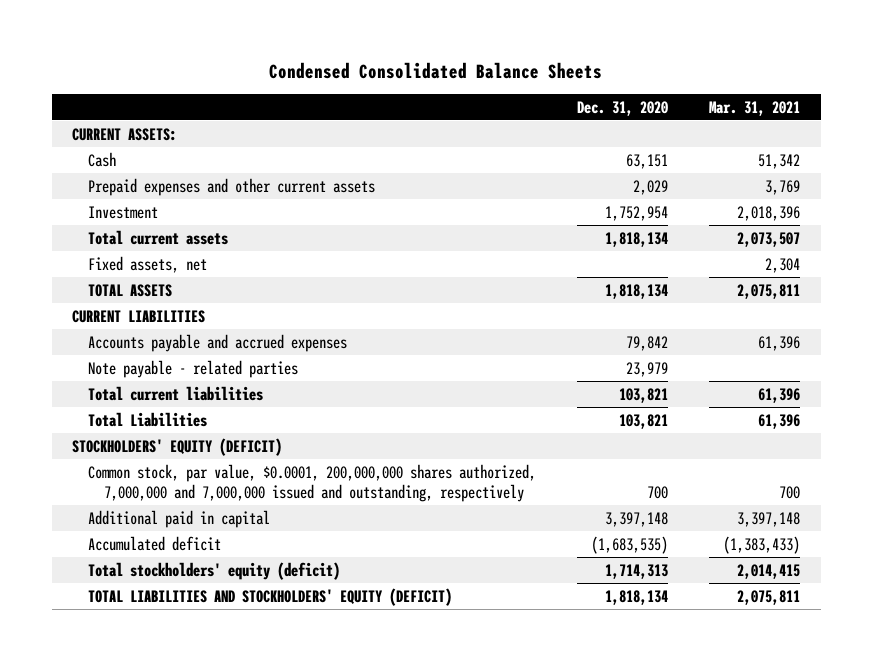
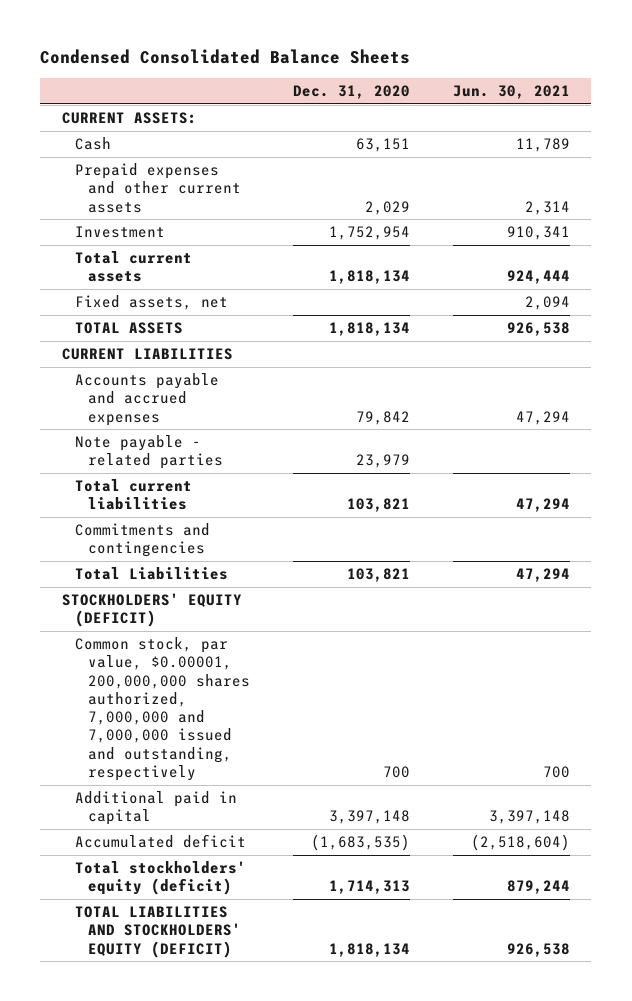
- | Dec. 31, 2020 | Mar. 31, 2021
+ | Dec. 31, 2020 | Jun. 30, 2021
+ Commitments and contingencies
- Common stock, par value, $0.0001, 200,000,000 shares authorized, 7,000,000 and 7,000,000 issued and outstanding, respectively | 700 | 700
+ Common stock, par value, $0.00001, 200,000,000 shares authorized, 7,000,000 and 7,000,000 issued and outstanding, respectively | 700 | 700

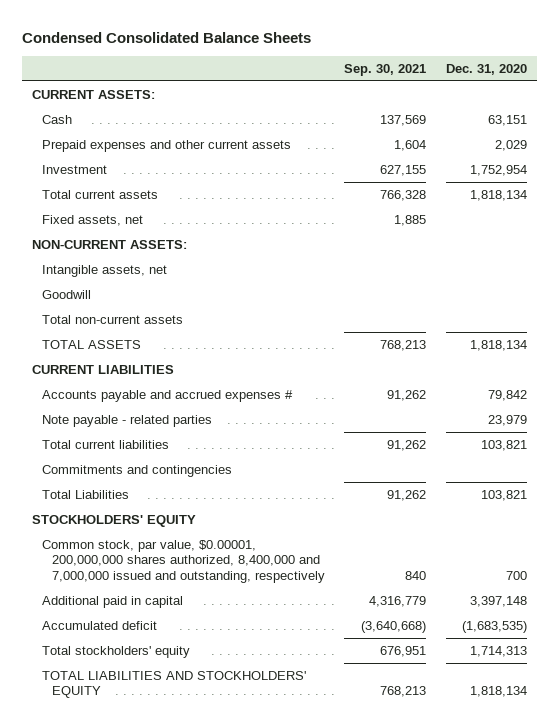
- | Dec. 31, 2020 | Jun. 30, 2021
+ | Sep. 30, 2021 | Dec. 31, 2020
+ NON-CURRENT ASSETS:
+ Intangible assets, net
+ Goodwill
+ Total non-current assets
- Accounts payable and accrued expenses | 79,842 | 47,294
+ Accounts payable and accrued expenses # | 91,262 | 79,842
- STOCKHOLDERS' EQUITY (DEFICIT)
- Common stock, par value, $0.00001, 200,000,000 shares authorized, 7,000,000 and 7,000,000 issued and outstanding, respectively | 700 | 700
+ STOCKHOLDERS' EQUITY
+ Common stock, par value, $0.00001, 200,000,000 shares authorized, 8,400,000 and 7,000,000 issued and outstanding, respectively | 840 | 700
- Total stockholders' equity (deficit) | 1,714,313 | 879,244
- TOTAL LIABILITIES AND STOCKHOLDERS' EQUITY (DEFICIT) | 1,818,134 | 926,538
+ Total stockholders' equity | 676,951 | 1,714,313
+ TOTAL LIABILITIES AND STOCKHOLDERS' EQUITY | 768,213 | 1,818,134

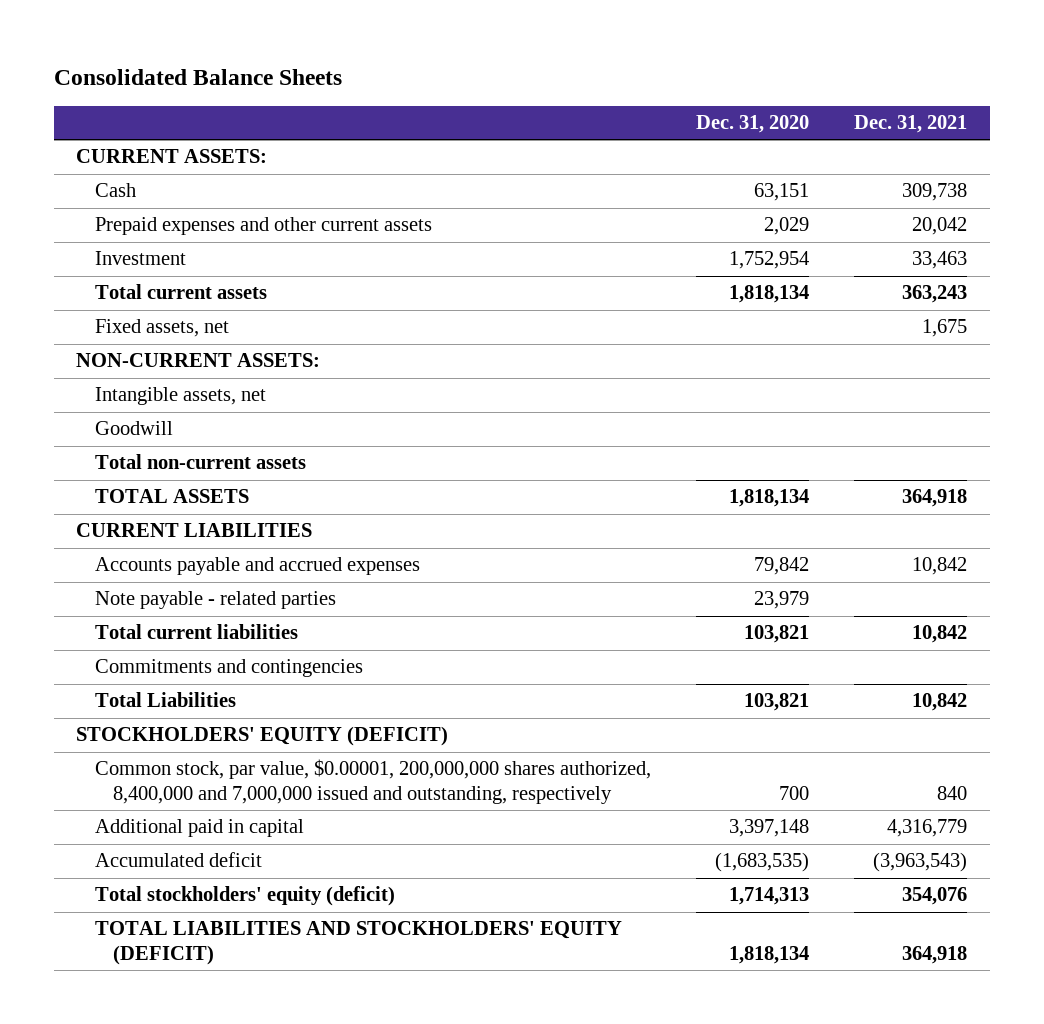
- Condensed Consolidated Balance Sheets
+ Consolidated Balance Sheets
- | Sep. 30, 2021 | Dec. 31, 2020
+ | Dec. 31, 2020 | Dec. 31, 2021
- Accounts payable and accrued expenses # | 91,262 | 79,842
+ Accounts payable and accrued expenses | 79,842 | 10,842
- STOCKHOLDERS' EQUITY
+ STOCKHOLDERS' EQUITY (DEFICIT)
- Total stockholders' equity | 676,951 | 1,714,313
- TOTAL LIABILITIES AND STOCKHOLDERS' EQUITY | 768,213 | 1,818,134
+ Total stockholders' equity (deficit) | 1,714,313 | 354,076
+ TOTAL LIABILITIES AND STOCKHOLDERS' EQUITY (DEFICIT) | 1,818,134 | 364,918

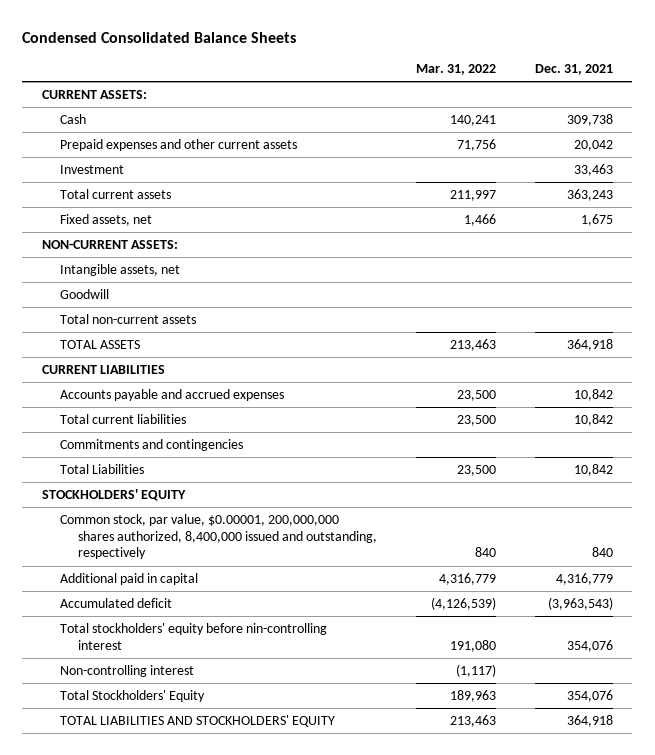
- Consolidated Balance Sheets
+ Condensed Consolidated Balance Sheets
- | Dec. 31, 2020 | Dec. 31, 2021
+ | Mar. 31, 2022 | Dec. 31, 2021
- Note payable - related parties | 23,979 |
- STOCKHOLDERS' EQUITY (DEFICIT)
- Common stock, par value, $0.00001, 200,000,000 shares authorized, 8,400,000 and 7,000,000 issued and outstanding, respectively | 700 | 840
+ STOCKHOLDERS' EQUITY
+ Common stock, par value, $0.00001, 200,000,000 shares authorized, 8,400,000 issued and outstanding, respectively | 840 | 840
- Total stockholders' equity (deficit) | 1,714,313 | 354,076
- TOTAL LIABILITIES AND STOCKHOLDERS' EQUITY (DEFICIT) | 1,818,134 | 364,918
+ Total stockholders' equity before nin-controlling interest | 191,080 | 354,076
+ Non-controlling interest | (1,117) |
+ Total Stockholders' Equity | 189,963 | 354,076
+ TOTAL LIABILITIES AND STOCKHOLDERS' EQUITY | 213,463 | 364,918

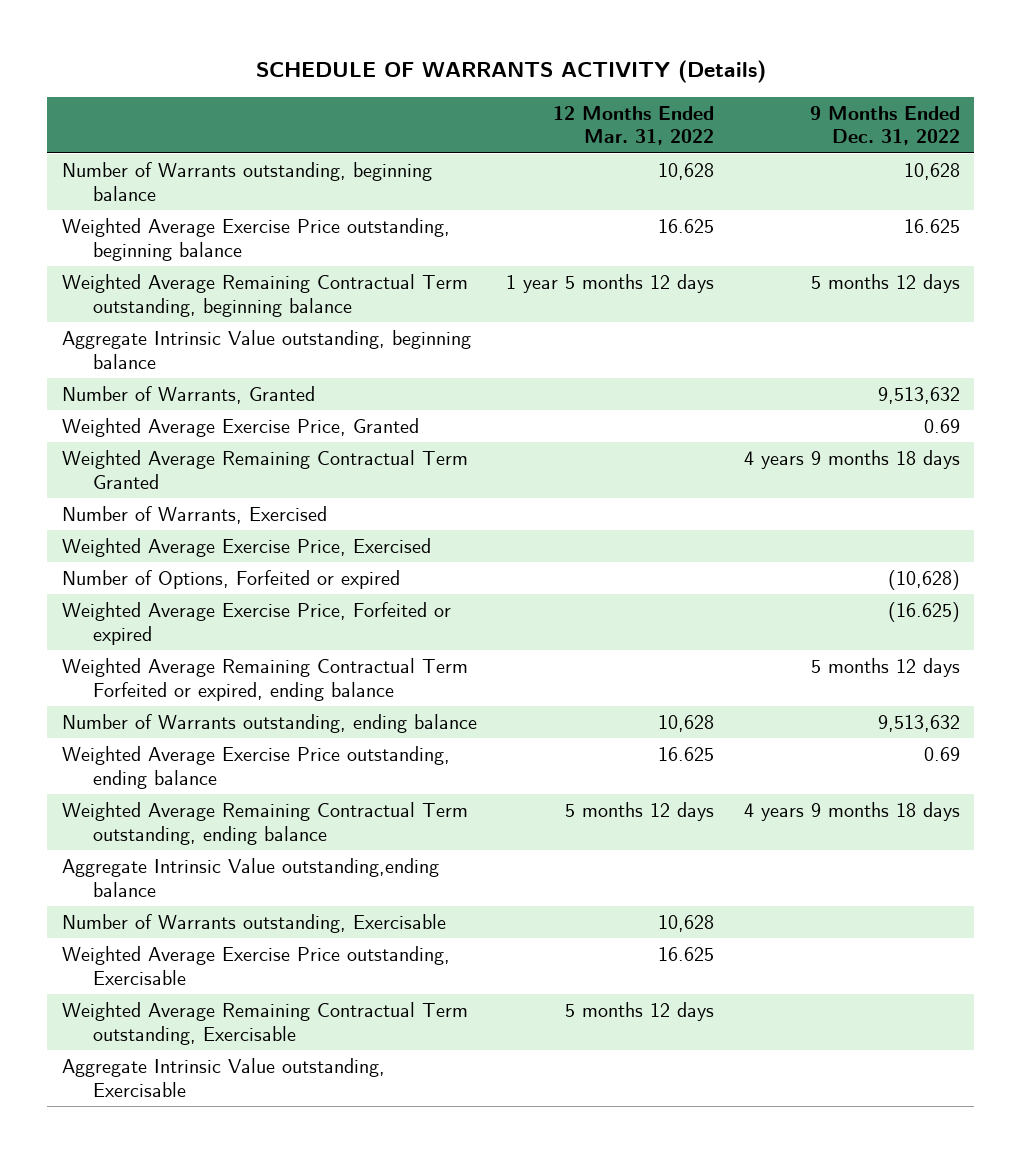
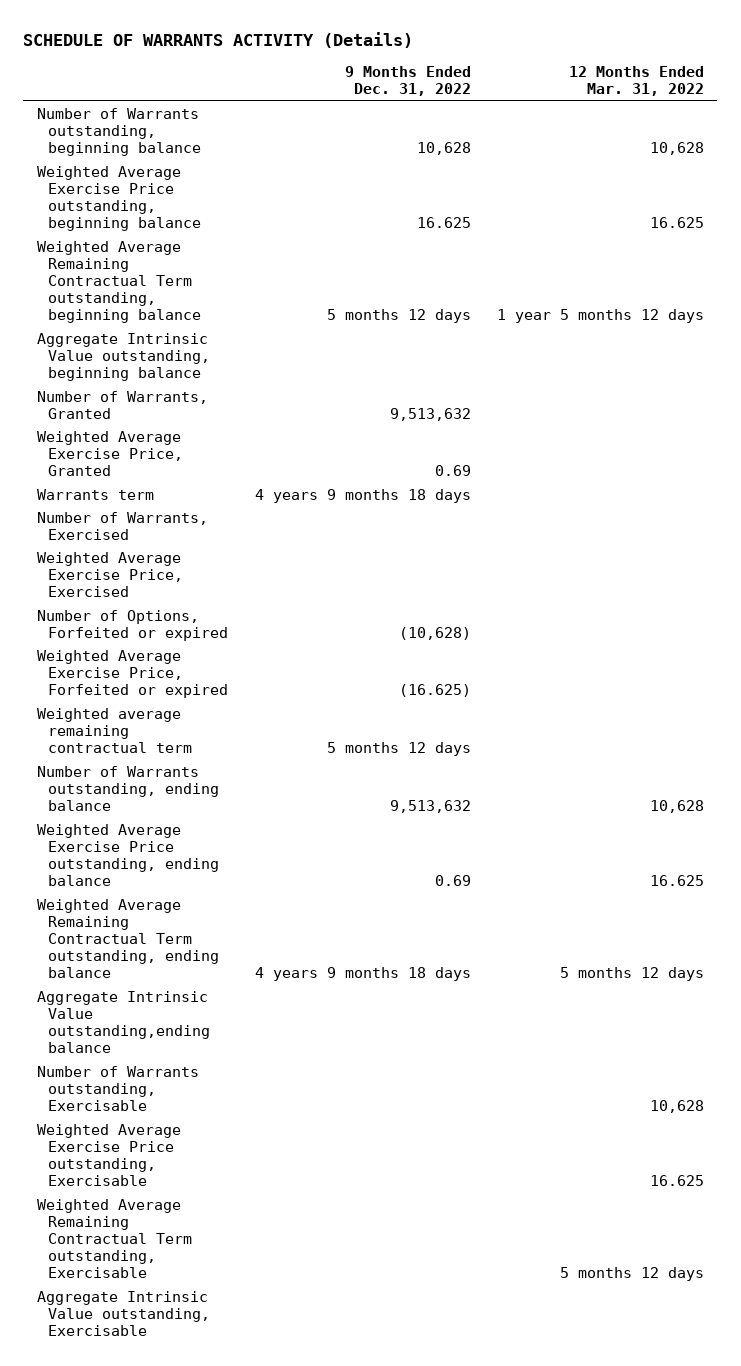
- | 12 Months Ended Mar. 31, 2022 | 9 Months Ended Dec. 31, 2022
+ | 9 Months Ended Dec. 31, 2022 | 12 Months Ended Mar. 31, 2022
- Weighted Average Remaining Contractual Term Granted | | 4 years 9 months 18 days
+ Warrants term | 4 years 9 months 18 days |
- Weighted Average Remaining Contractual Term Forfeited or expired, ending balance | | 5 months 12 days
+ Weighted average remaining contractual term | 5 months 12 days |

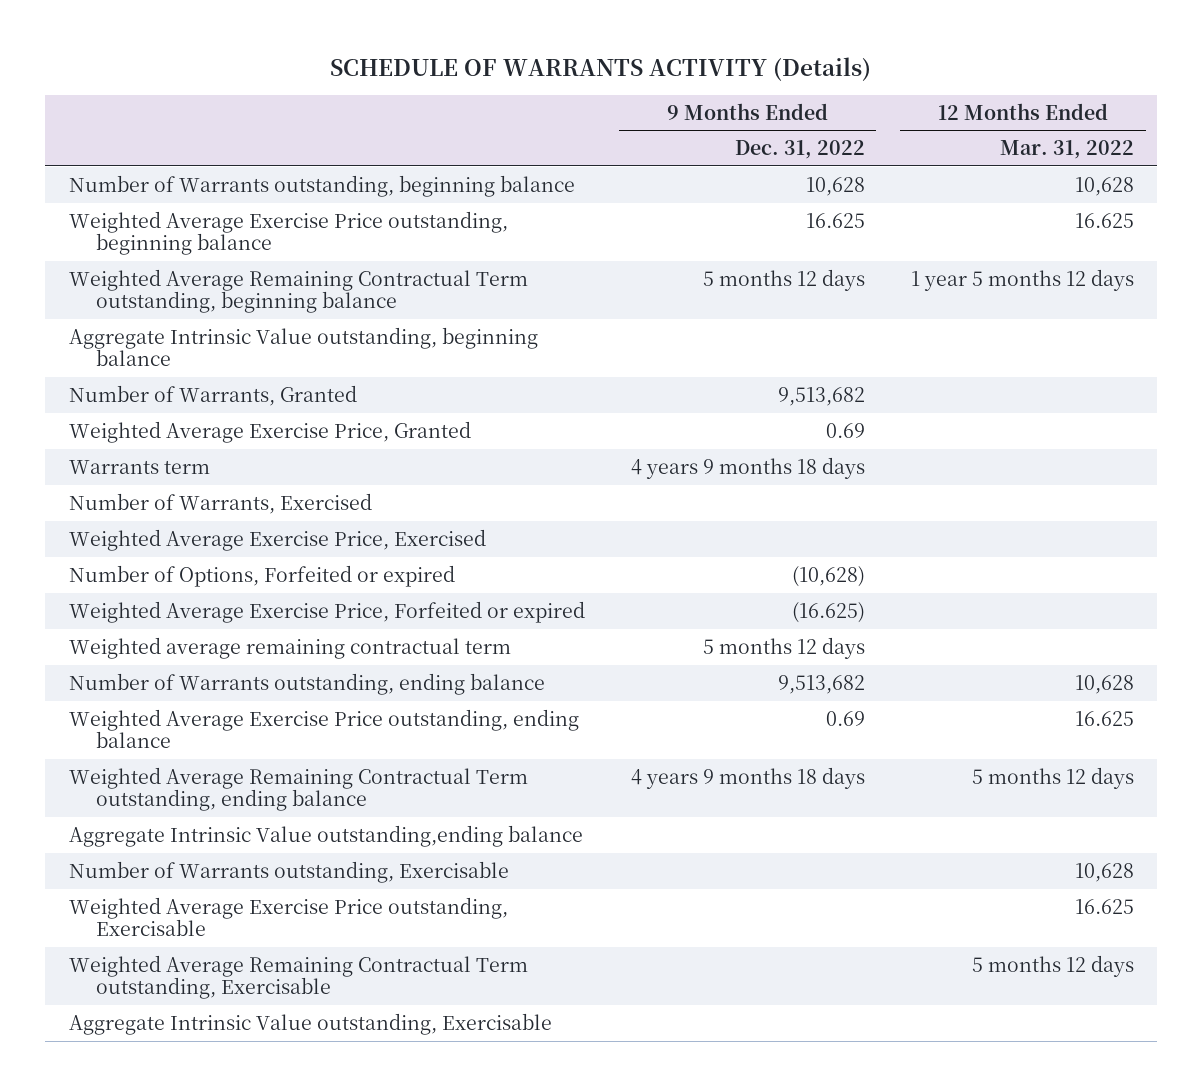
- Number of Warrants, Granted | 9,513,632 |
+ Number of Warrants, Granted | 9,513,682 |
- Number of Warrants outstanding, ending balance | 9,513,632 | 10,628
+ Number of Warrants outstanding, ending balance | 9,513,682 | 10,628

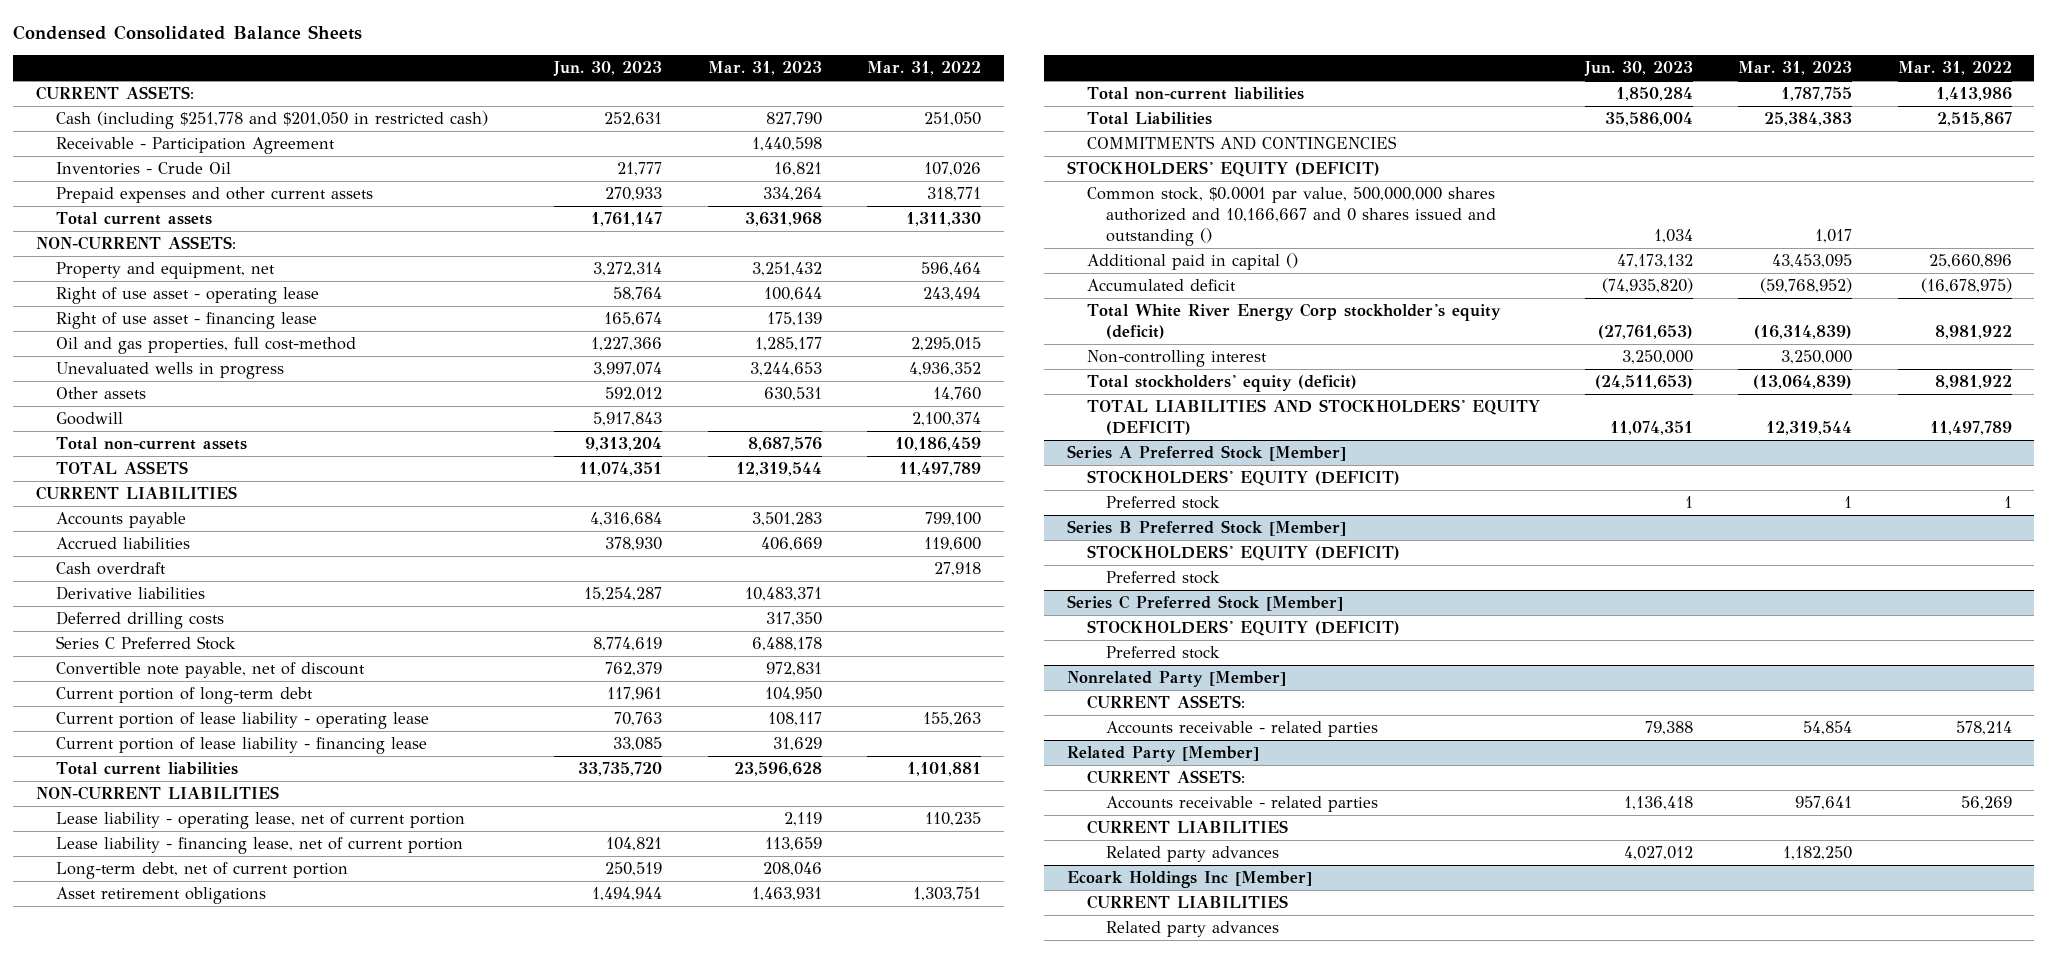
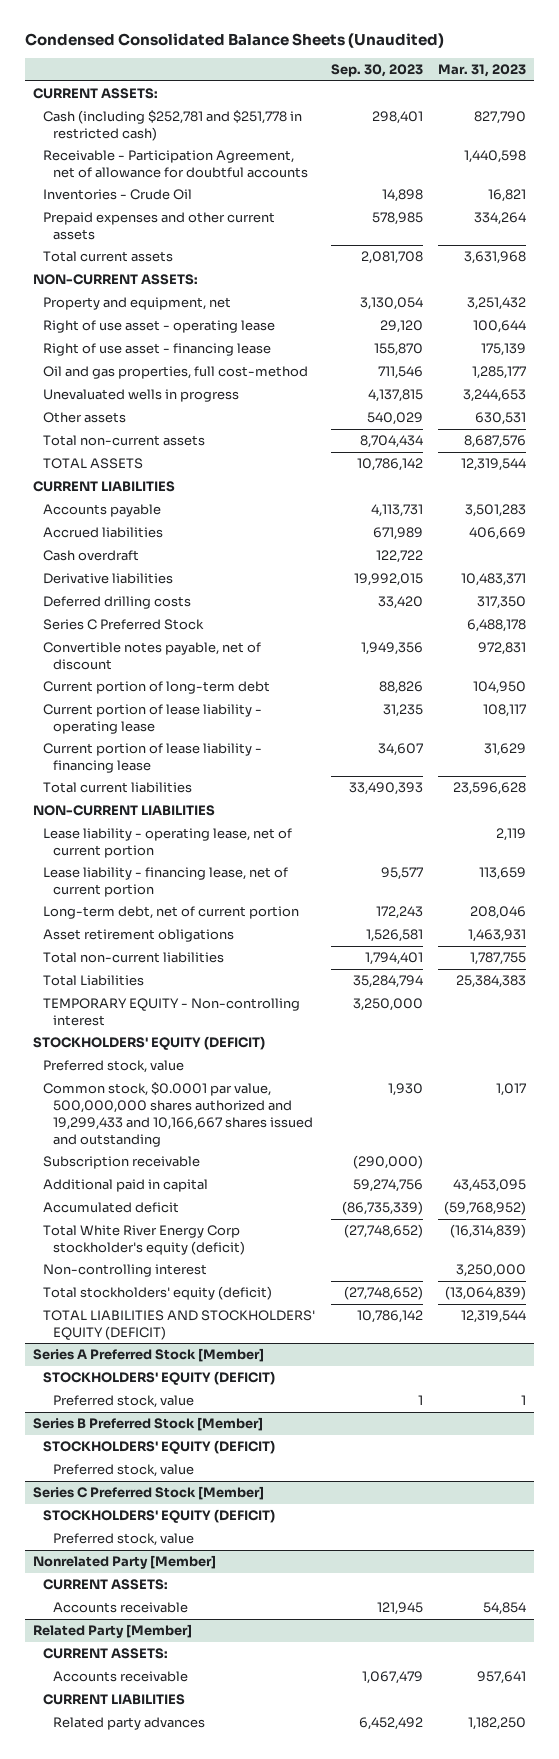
- Condensed Consolidated Balance Sheets
+ Condensed Consolidated Balance Sheets (Unaudited)
- | Jun. 30, 2023 | Mar. 31, 2023 | Mar. 31, 2022
+ | Sep. 30, 2023 | Mar. 31, 2023
- Cash (including $251,778 and $201,050 in restricted cash) | 252,631 | 827,790 | 251,050
- Receivable - Participation Agreement | | 1,440,598 |
+ Cash (including $252,781 and $251,778 in restricted cash) | 298,401 | 827,790
+ Receivable - Participation Agreement, net of allowance for doubtful accounts | | 1,440,598
- Goodwill | 5,917,843 | | 2,100,374
- Convertible note payable, net of discount | 762,379 | 972,831 |
+ Convertible notes payable, net of discount | 1,949,356 | 972,831
- COMMITMENTS AND CONTINGENCIES
+ TEMPORARY EQUITY - Non-controlling interest | 3,250,000 |
- Common stock, $0.0001 par value, 500,000,000 shares authorized and 10,166,667 and 0 shares issued and outstanding () | 1,034 | 1,017 |
- Additional paid in capital () | 47,173,132 | 43,453,095 | 25,660,896
+ Preferred stock, value
+ Common stock, $0.0001 par value, 500,000,000 shares authorized and 19,299,433 and 10,166,667 shares issued and outstanding | 1,930 | 1,017
+ Subscription receivable | (290,000) |
+ Additional paid in capital | 59,274,756 | 43,453,095
@ Series A Preferred Stock [Member]
- Preferred stock | 1 | 1 | 1
+ Preferred stock, value | 1 | 1
@ Series B Preferred Stock [Member]
- Preferred stock
+ Preferred stock, value
@ Series C Preferred Stock [Member]
- Preferred stock
+ Preferred stock, value
@ Nonrelated Party [Member]
- Accounts receivable - related parties | 79,388 | 54,854 | 578,214
+ Accounts receivable | 121,945 | 54,854
@ Related Party [Member]
- Accounts receivable - related parties | 1,136,418 | 957,641 | 56,269
+ Accounts receivable | 1,067,479 | 957,641
- Ecoark Holdings Inc [Member]
- CURRENT LIABILITIES
- Related party advances

